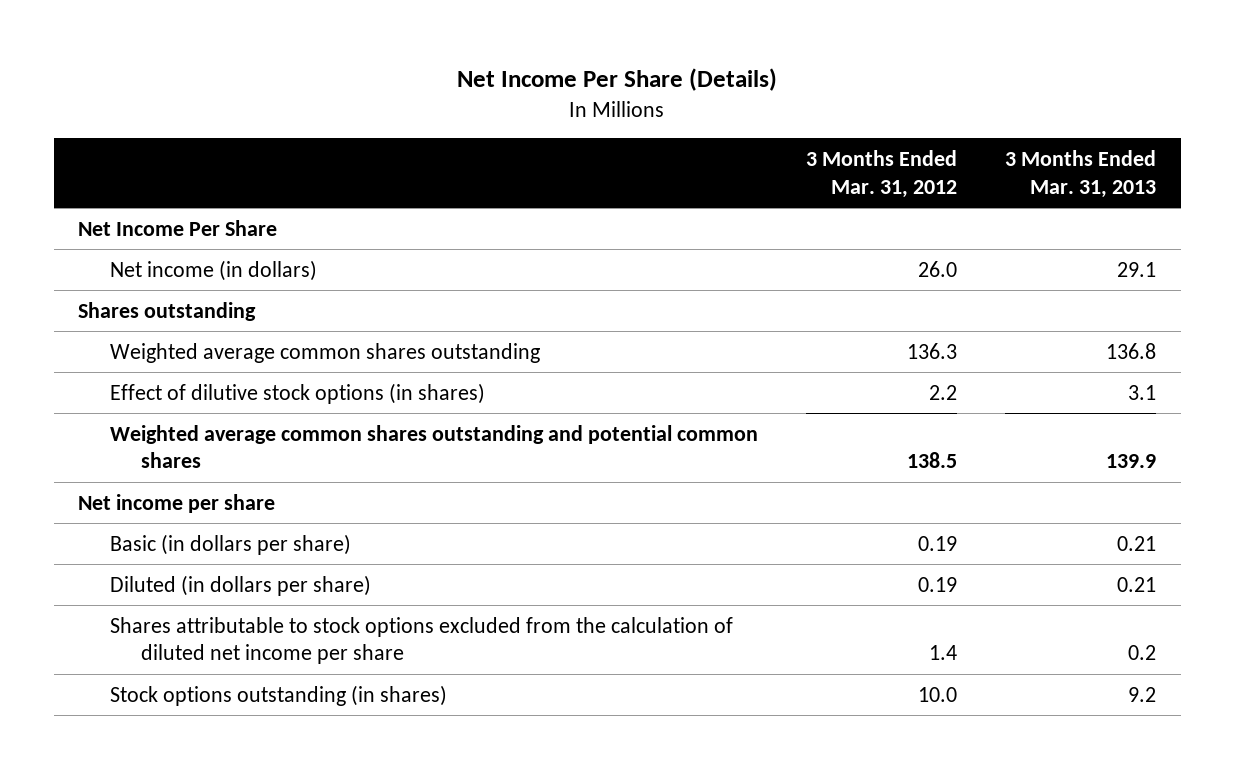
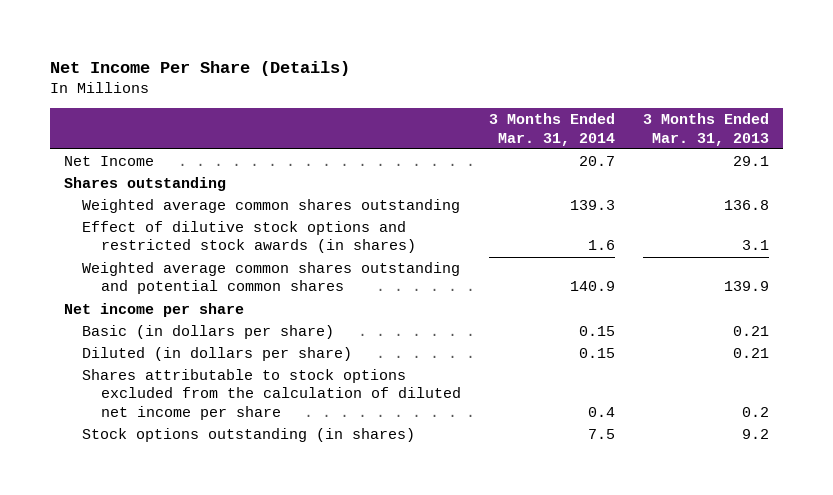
- | 3 Months Ended Mar. 31, 2012 | 3 Months Ended Mar. 31, 2013
+ | 3 Months Ended Mar. 31, 2014 | 3 Months Ended Mar. 31, 2013
- Net Income Per Share
- Net income (in dollars) | 26.0 | 29.1
+ Net Income | 20.7 | 29.1
- Effect of dilutive stock options (in shares) | 2.2 | 3.1
+ Effect of dilutive stock options and restricted stock awards (in shares) | 1.6 | 3.1

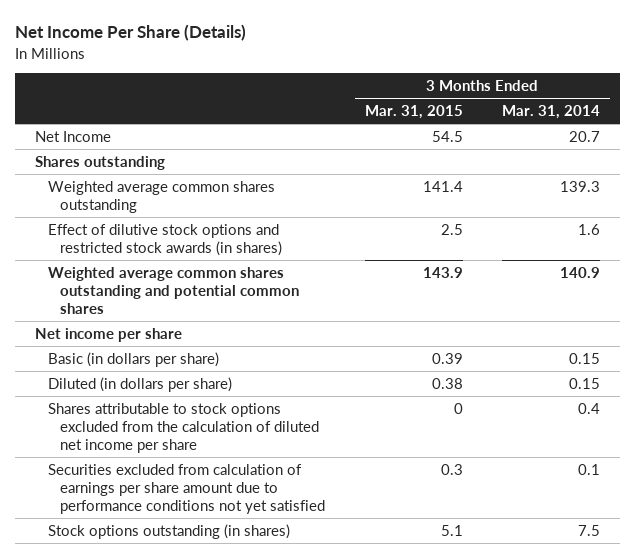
- | 3 Months Ended Mar. 31, 2014 | 3 Months Ended Mar. 31, 2013
+ | 3 Months Ended Mar. 31, 2015 | 3 Months Ended Mar. 31, 2014
+ Securities excluded from calculation of earnings per share amount due to performance conditions not yet satisfied | 0.3 | 0.1

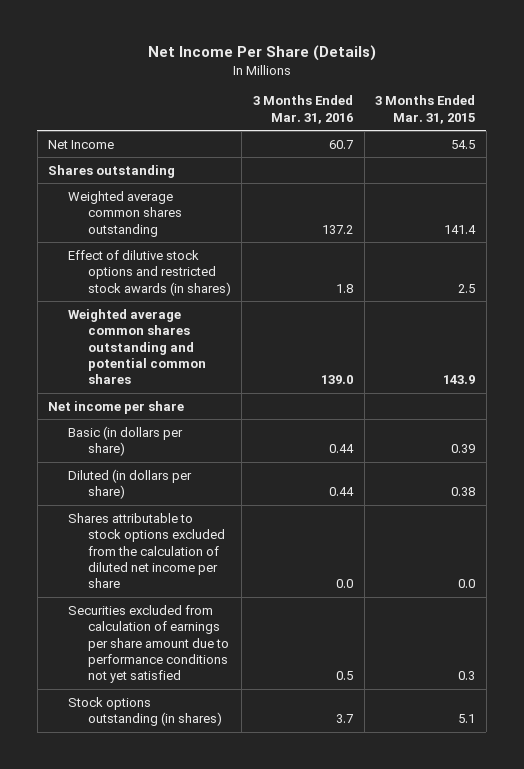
- | 3 Months Ended Mar. 31, 2015 | 3 Months Ended Mar. 31, 2014
+ | 3 Months Ended Mar. 31, 2016 | 3 Months Ended Mar. 31, 2015
- Shares attributable to stock options excluded from the calculation of diluted net income per share | 0 | 0.4
+ Shares attributable to stock options excluded from the calculation of diluted net income per share | 0.0 | 0.0

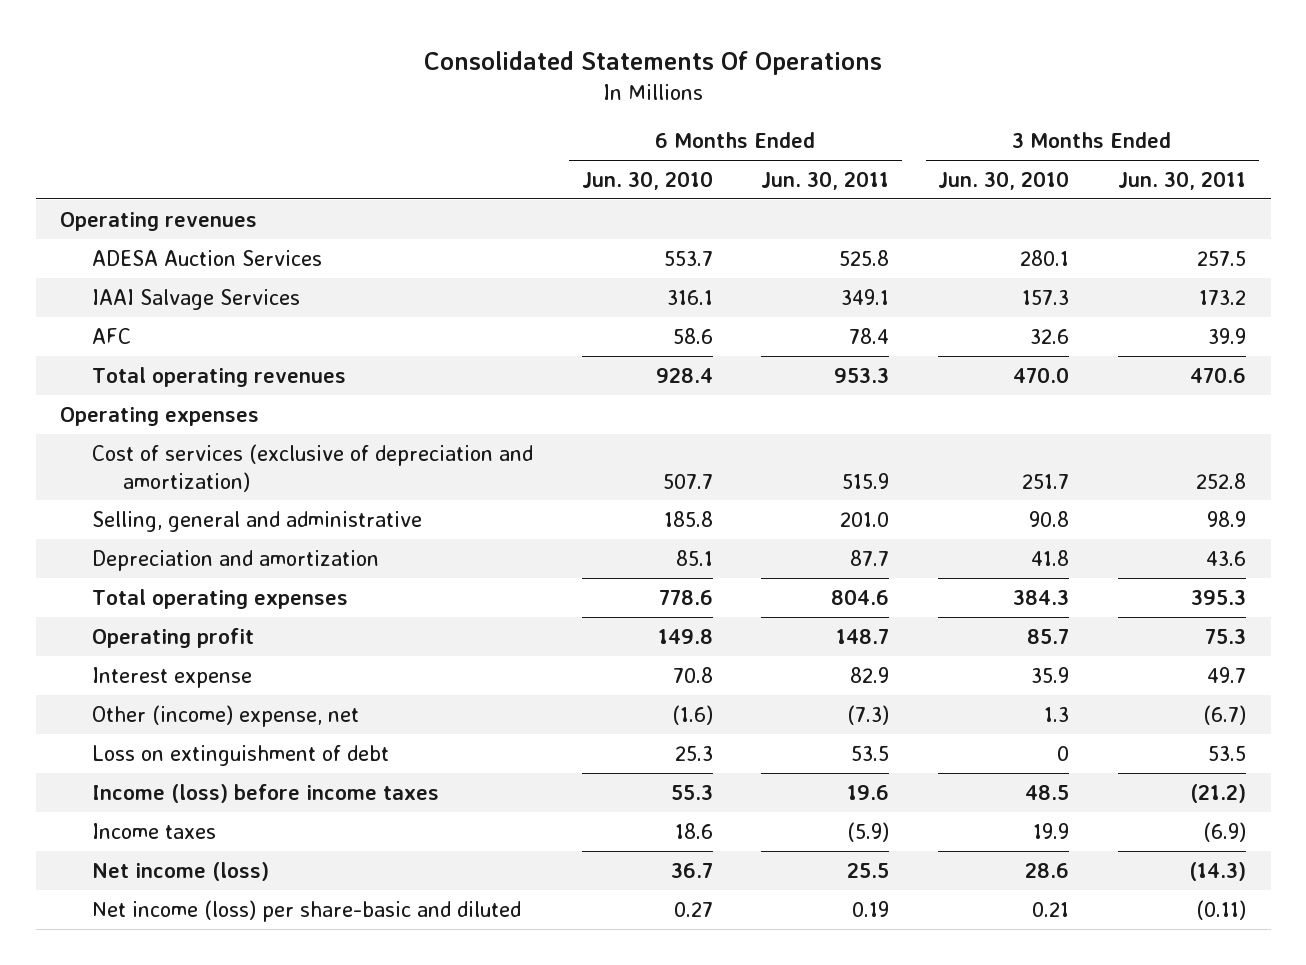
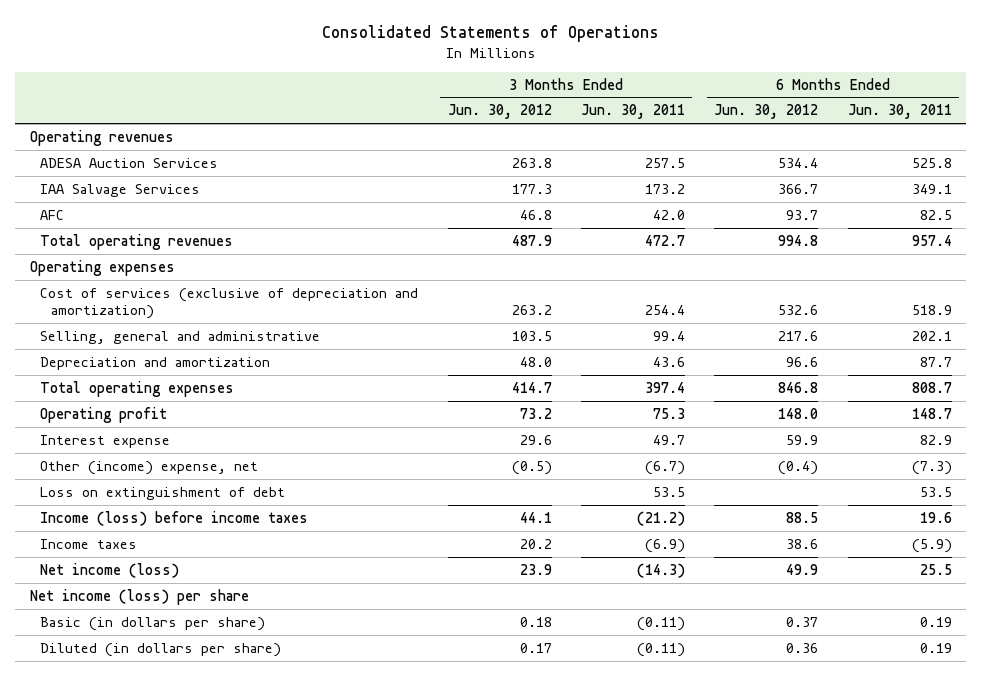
- Consolidated Statements Of Operations
+ Consolidated Statements of Operations
- | 6 Months Ended Jun. 30, 2010 | 6 Months Ended Jun. 30, 2011 | 3 Months Ended Jun. 30, 2010 | 3 Months Ended Jun. 30, 2011
+ | 3 Months Ended Jun. 30, 2012 | 3 Months Ended Jun. 30, 2011 | 6 Months Ended Jun. 30, 2012 | 6 Months Ended Jun. 30, 2011
- IAAI Salvage Services | 316.1 | 349.1 | 157.3 | 173.2
- AFC | 58.6 | 78.4 | 32.6 | 39.9
- Total operating revenues | 928.4 | 953.3 | 470.0 | 470.6
+ IAA Salvage Services | 177.3 | 173.2 | 366.7 | 349.1
+ AFC | 46.8 | 42.0 | 93.7 | 82.5
+ Total operating revenues | 487.9 | 472.7 | 994.8 | 957.4
- Cost of services (exclusive of depreciation and amortization) | 507.7 | 515.9 | 251.7 | 252.8
- Selling, general and administrative | 185.8 | 201.0 | 90.8 | 98.9
+ Cost of services (exclusive of depreciation and amortization) | 263.2 | 254.4 | 532.6 | 518.9
+ Selling, general and administrative | 103.5 | 99.4 | 217.6 | 202.1
- Total operating expenses | 778.6 | 804.6 | 384.3 | 395.3
+ Total operating expenses | 414.7 | 397.4 | 846.8 | 808.7
- Net income (loss) per share-basic and diluted | 0.27 | 0.19 | 0.21 | (0.11)
+ Net income (loss) per share
+ Basic (in dollars per share) | 0.18 | (0.11) | 0.37 | 0.19
+ Diluted (in dollars per share) | 0.17 | (0.11) | 0.36 | 0.19

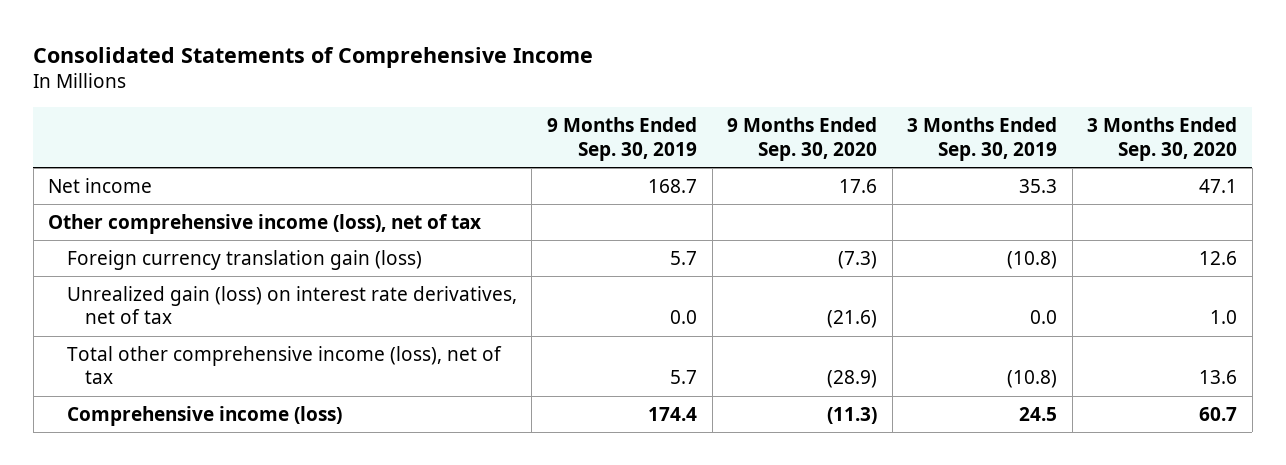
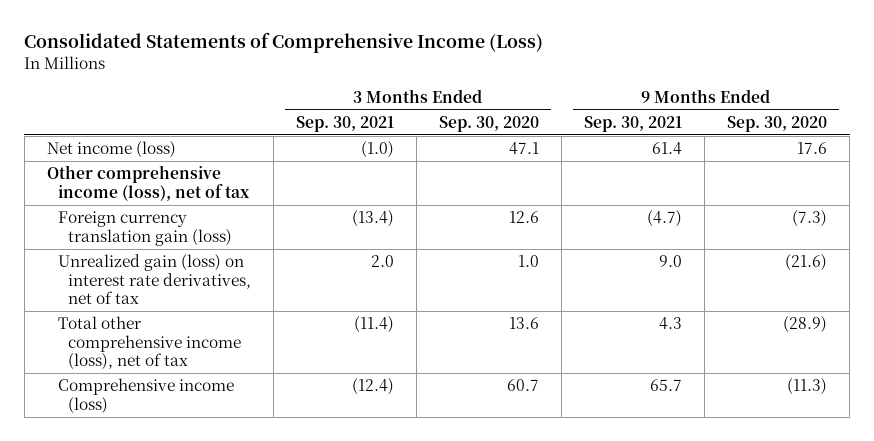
- Consolidated Statements of Comprehensive Income
+ Consolidated Statements of Comprehensive Income (Loss)
- | 9 Months Ended Sep. 30, 2019 | 9 Months Ended Sep. 30, 2020 | 3 Months Ended Sep. 30, 2019 | 3 Months Ended Sep. 30, 2020
+ | 3 Months Ended Sep. 30, 2021 | 3 Months Ended Sep. 30, 2020 | 9 Months Ended Sep. 30, 2021 | 9 Months Ended Sep. 30, 2020
- Net income | 168.7 | 17.6 | 35.3 | 47.1
+ Net income (loss) | (1.0) | 47.1 | 61.4 | 17.6

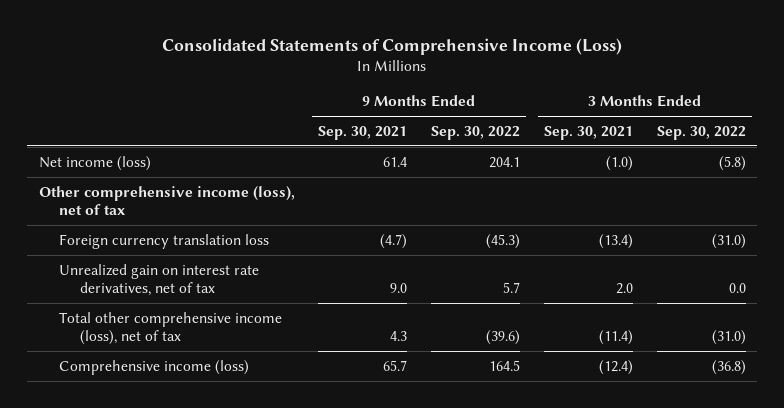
- | 3 Months Ended Sep. 30, 2021 | 3 Months Ended Sep. 30, 2020 | 9 Months Ended Sep. 30, 2021 | 9 Months Ended Sep. 30, 2020
+ | 9 Months Ended Sep. 30, 2021 | 9 Months Ended Sep. 30, 2022 | 3 Months Ended Sep. 30, 2021 | 3 Months Ended Sep. 30, 2022
- Foreign currency translation gain (loss) | (13.4) | 12.6 | (4.7) | (7.3)
- Unrealized gain (loss) on interest rate derivatives, net of tax | 2.0 | 1.0 | 9.0 | (21.6)
+ Foreign currency translation loss | (4.7) | (45.3) | (13.4) | (31.0)
+ Unrealized gain on interest rate derivatives, net of tax | 9.0 | 5.7 | 2.0 | 0.0

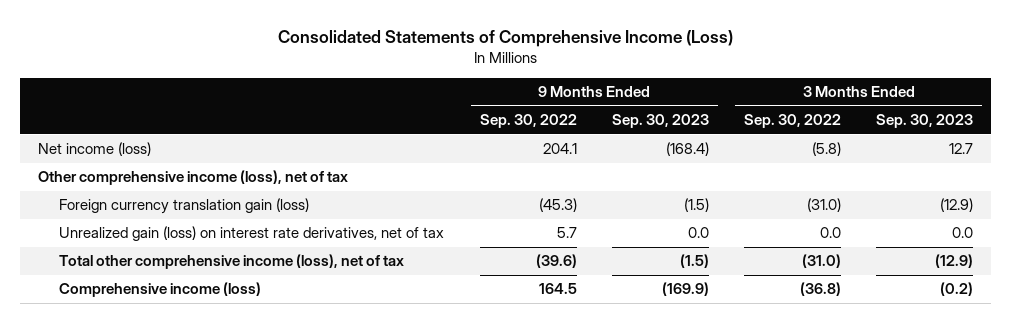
- | 9 Months Ended Sep. 30, 2021 | 9 Months Ended Sep. 30, 2022 | 3 Months Ended Sep. 30, 2021 | 3 Months Ended Sep. 30, 2022
+ | 9 Months Ended Sep. 30, 2022 | 9 Months Ended Sep. 30, 2023 | 3 Months Ended Sep. 30, 2022 | 3 Months Ended Sep. 30, 2023
- Foreign currency translation loss | (4.7) | (45.3) | (13.4) | (31.0)
- Unrealized gain on interest rate derivatives, net of tax | 9.0 | 5.7 | 2.0 | 0.0
+ Foreign currency translation gain (loss) | (45.3) | (1.5) | (31.0) | (12.9)
+ Unrealized gain (loss) on interest rate derivatives, net of tax | 5.7 | 0.0 | 0.0 | 0.0

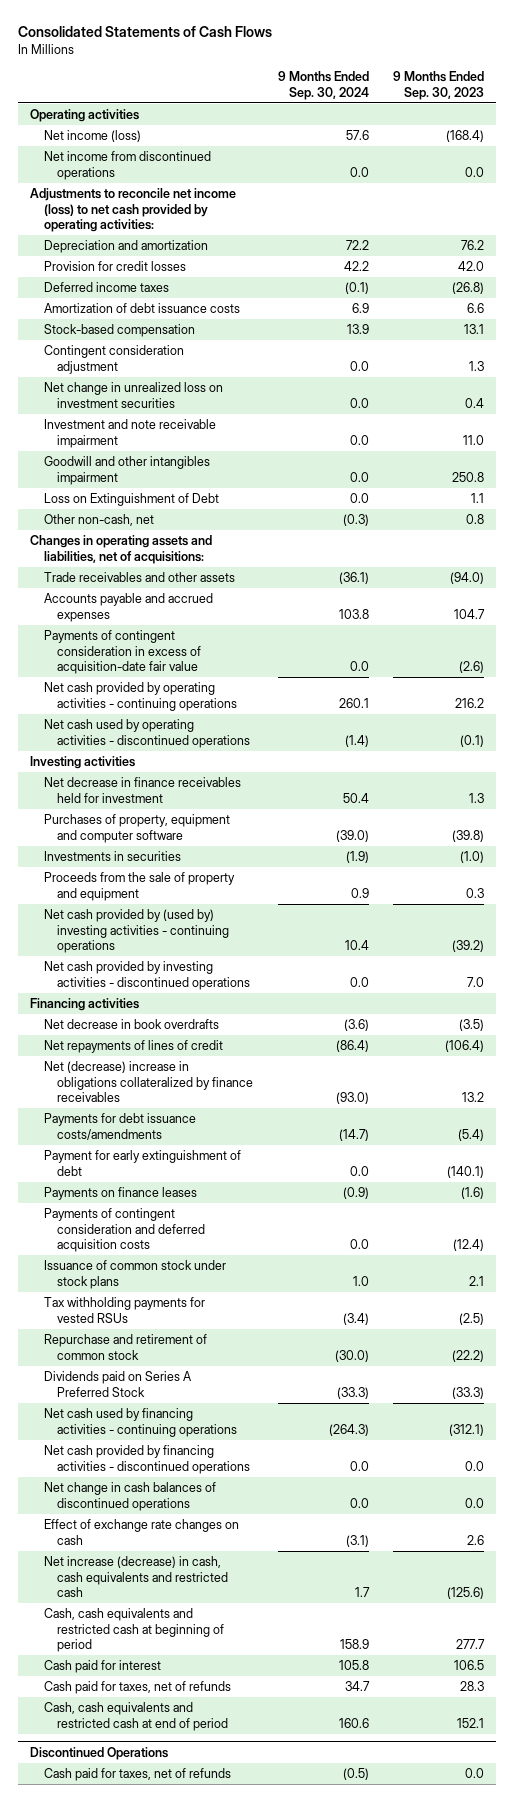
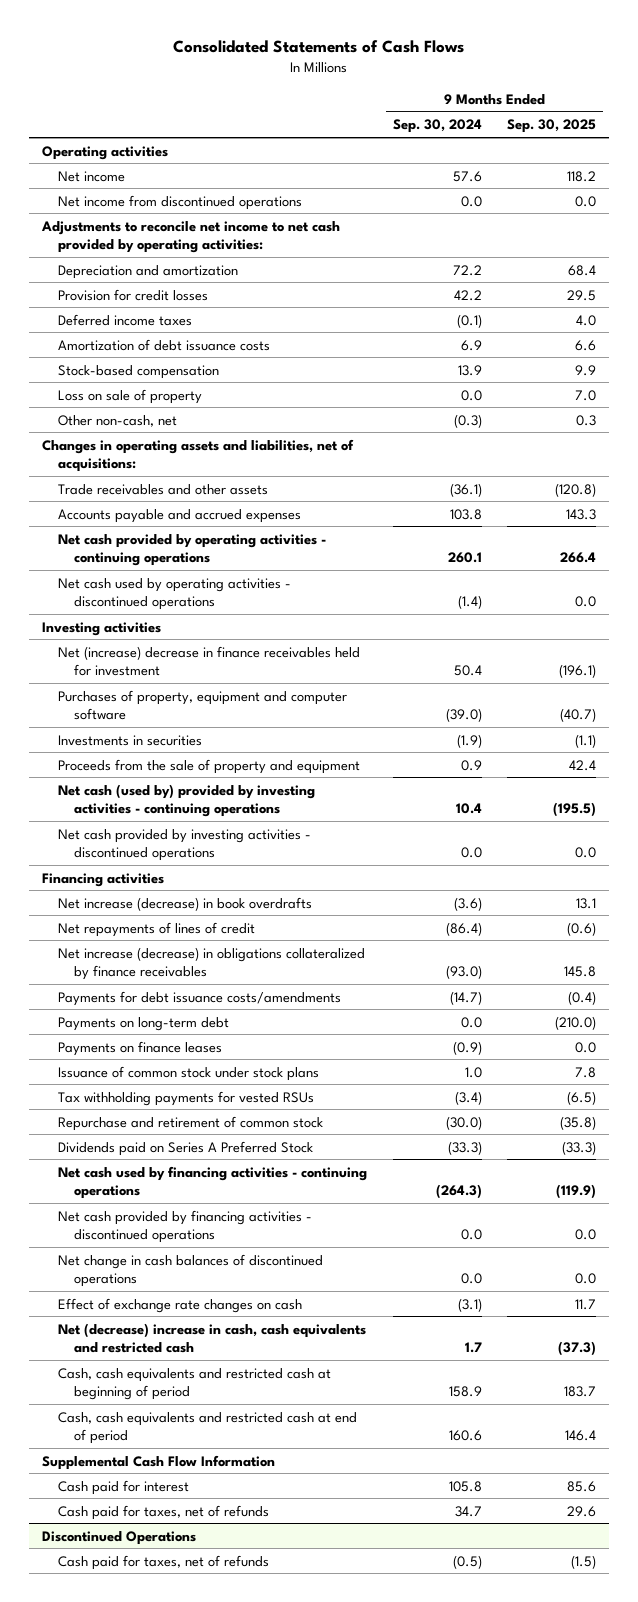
- | 9 Months Ended Sep. 30, 2024 | 9 Months Ended Sep. 30, 2023
+ | 9 Months Ended Sep. 30, 2024 | 9 Months Ended Sep. 30, 2025
- Net income (loss) | 57.6 | (168.4)
+ Net income | 57.6 | 118.2
- Adjustments to reconcile net income (loss) to net cash provided by operating activities:
+ Adjustments to reconcile net income to net cash provided by operating activities:
- Contingent consideration adjustment | 0.0 | 1.3
- Net change in unrealized loss on investment securities | 0.0 | 0.4
- Investment and note receivable impairment | 0.0 | 11.0
- Goodwill and other intangibles impairment | 0.0 | 250.8
- Loss on Extinguishment of Debt | 0.0 | 1.1
+ Loss on sale of property | 0.0 | 7.0
- Payments of contingent consideration in excess of acquisition-date fair value | 0.0 | (2.6)
- Net decrease in finance receivables held for investment | 50.4 | 1.3
+ Net (increase) decrease in finance receivables held for investment | 50.4 | (196.1)
- Net cash provided by (used by) investing activities - continuing operations | 10.4 | (39.2)
+ Net cash (used by) provided by investing activities - continuing operations | 10.4 | (195.5)
- Net decrease in book overdrafts | (3.6) | (3.5)
+ Net increase (decrease) in book overdrafts | (3.6) | 13.1
- Net (decrease) increase in obligations collateralized by finance receivables | (93.0) | 13.2
+ Net increase (decrease) in obligations collateralized by finance receivables | (93.0) | 145.8
- Payment for early extinguishment of debt | 0.0 | (140.1)
+ Payments on long-term debt | 0.0 | (210.0)
- Payments of contingent consideration and deferred acquisition costs | 0.0 | (12.4)
- Net increase (decrease) in cash, cash equivalents and restricted cash | 1.7 | (125.6)
+ Net (decrease) increase in cash, cash equivalents and restricted cash | 1.7 | (37.3)
moved up: Cash, cash equivalents and restricted cash at end of period | 160.6 | 146.4
+ Supplemental Cash Flow Information

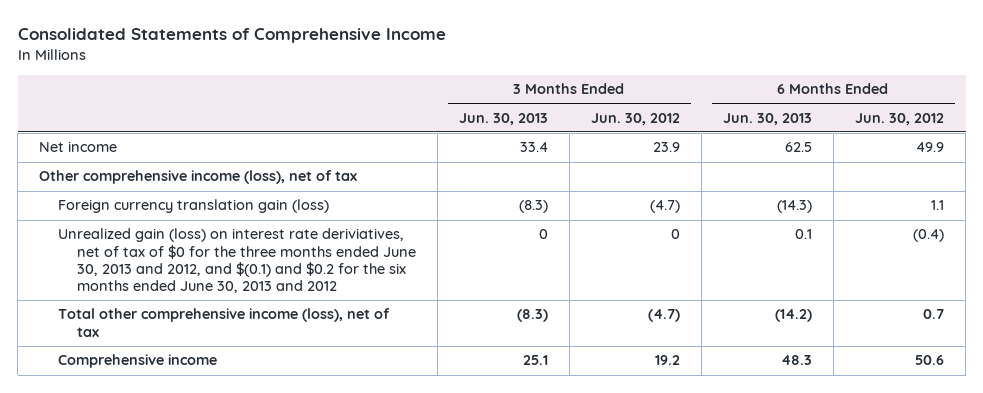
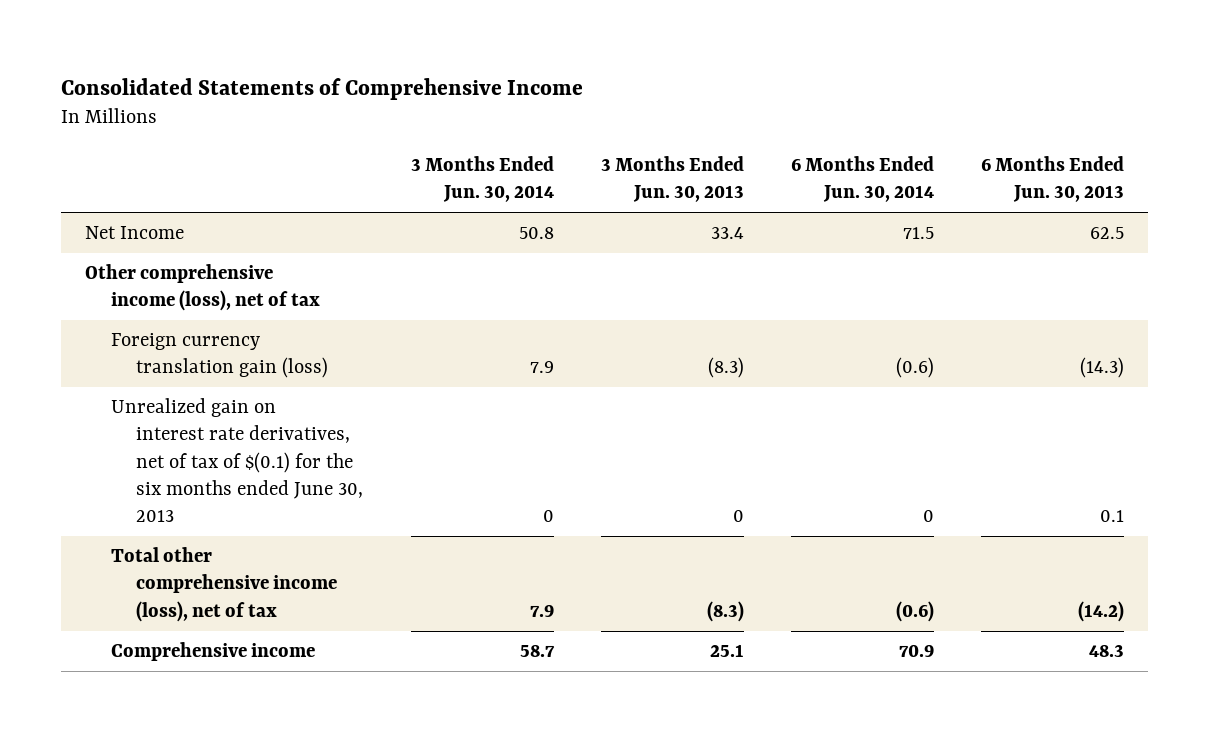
- | 3 Months Ended Jun. 30, 2013 | 3 Months Ended Jun. 30, 2012 | 6 Months Ended Jun. 30, 2013 | 6 Months Ended Jun. 30, 2012
+ | 3 Months Ended Jun. 30, 2014 | 3 Months Ended Jun. 30, 2013 | 6 Months Ended Jun. 30, 2014 | 6 Months Ended Jun. 30, 2013
- Net income | 33.4 | 23.9 | 62.5 | 49.9
+ Net Income | 50.8 | 33.4 | 71.5 | 62.5
- Unrealized gain (loss) on interest rate deriviatives, net of tax of $0 for the three months ended June 30, 2013 and 2012, and $(0.1) and $0.2 for the six months ended June 30, 2013 and 2012 | 0 | 0 | 0.1 | (0.4)
+ Unrealized gain on interest rate derivatives, net of tax of $(0.1) for the six months ended June 30, 2013 | 0 | 0 | 0 | 0.1

